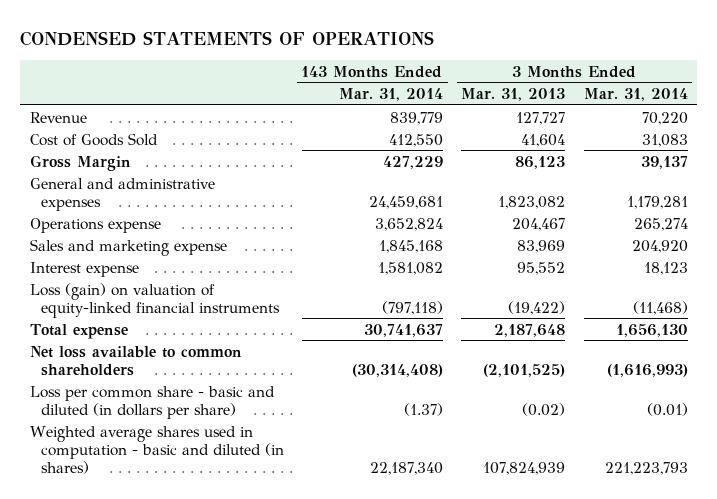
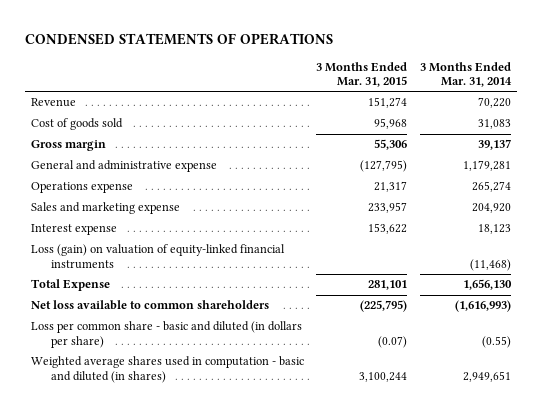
- | 143 Months Ended Mar. 31, 2014 | 3 Months Ended Mar. 31, 2013 | 3 Months Ended Mar. 31, 2014
+ | 3 Months Ended Mar. 31, 2015 | 3 Months Ended Mar. 31, 2014
- Cost of Goods Sold | 412,550 | 41,604 | 31,083
- Gross Margin | 427,229 | 86,123 | 39,137
- General and administrative expenses | 24,459,681 | 1,823,082 | 1,179,281
+ Cost of goods sold | 95,968 | 31,083
+ Gross margin | 55,306 | 39,137
+ General and administrative expense | (127,795) | 1,179,281
- Total expense | 30,741,637 | 2,187,648 | 1,656,130
+ Total Expense | 281,101 | 1,656,130
- Loss per common share - basic and diluted (in dollars per share) | (1.37) | (0.02) | (0.01)
- Weighted average shares used in computation - basic and diluted (in shares) | 22,187,340 | 107,824,939 | 221,223,793
+ Loss per common share - basic and diluted (in dollars per share) | (0.07) | (0.55)
+ Weighted average shares used in computation - basic and diluted (in shares) | 3,100,244 | 2,949,651

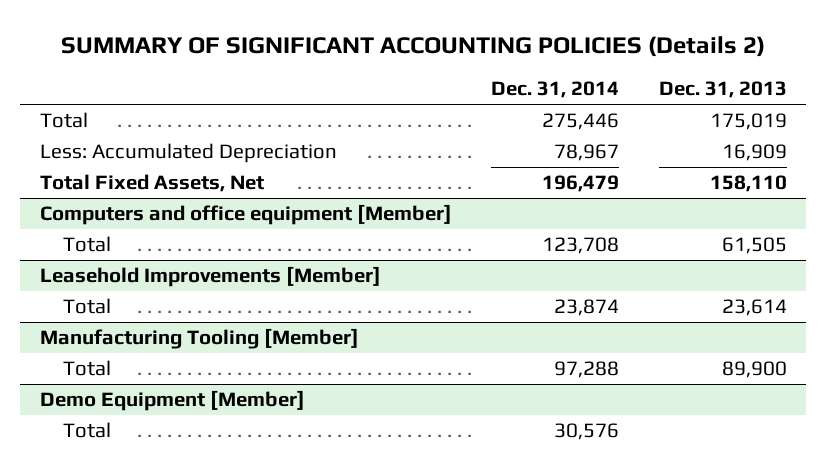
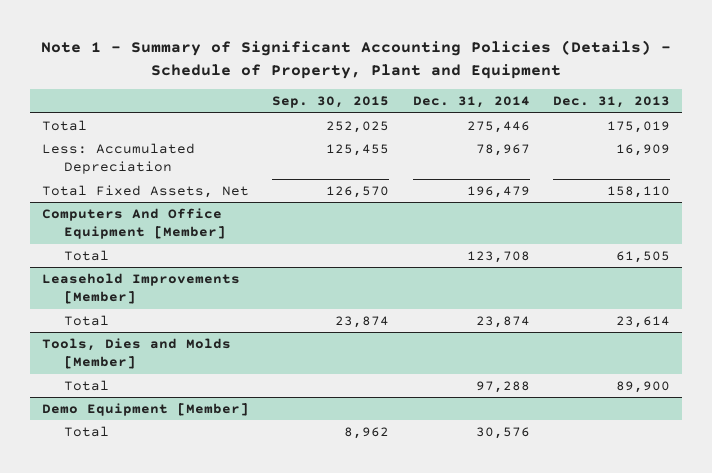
- SUMMARY OF SIGNIFICANT ACCOUNTING POLICIES (Details 2)
+ Note 1 - Summary of Significant Accounting Policies (Details) - Schedule of Property, Plant and Equipment
- | Dec. 31, 2014 | Dec. 31, 2013
+ | Sep. 30, 2015 | Dec. 31, 2014 | Dec. 31, 2013
- Computers and office equipment [Member]
+ Computers And Office Equipment [Member]
- Manufacturing Tooling [Member]
+ Tools, Dies and Molds [Member]

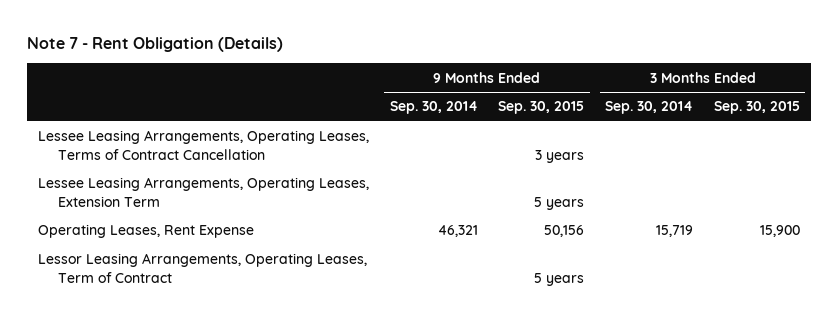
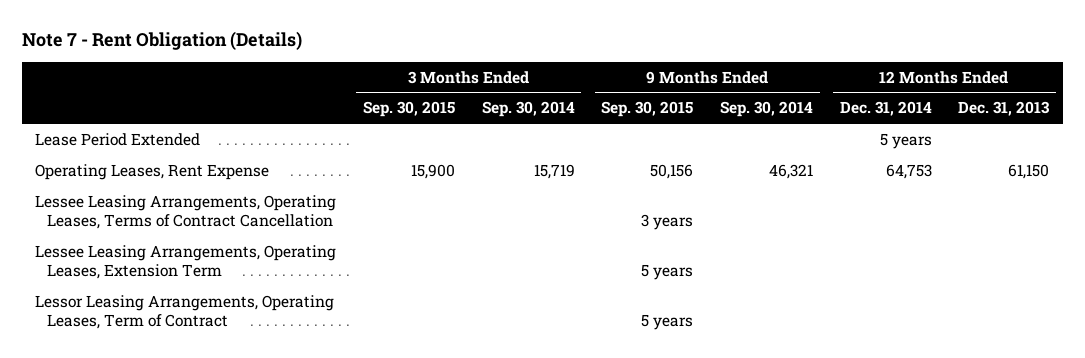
- | 9 Months Ended Sep. 30, 2014 | 9 Months Ended Sep. 30, 2015 | 3 Months Ended Sep. 30, 2014 | 3 Months Ended Sep. 30, 2015
+ | 3 Months Ended Sep. 30, 2015 | 3 Months Ended Sep. 30, 2014 | 9 Months Ended Sep. 30, 2015 | 9 Months Ended Sep. 30, 2014 | 12 Months Ended Dec. 31, 2014 | 12 Months Ended Dec. 31, 2013
+ Lease Period Extended | | | | | 5 years |
moved up: Operating Leases, Rent Expense | 15,900 | 15,719 | 50,156 | 46,321 | 64,753 | 61,150

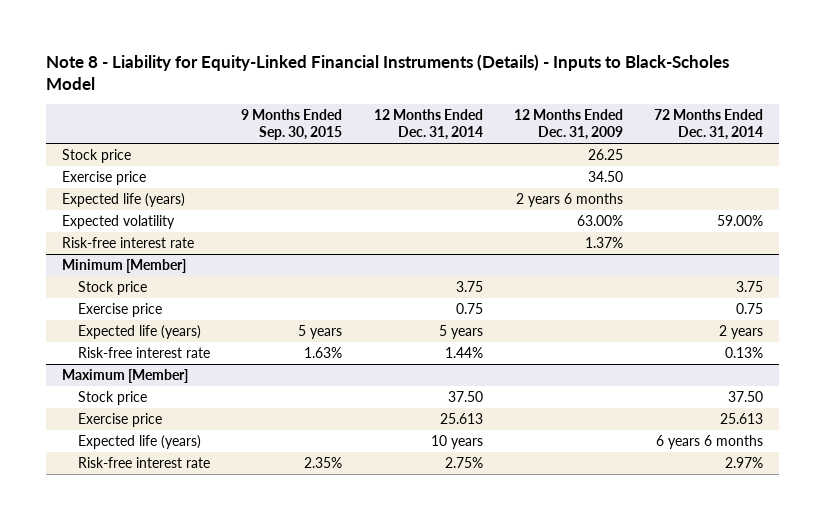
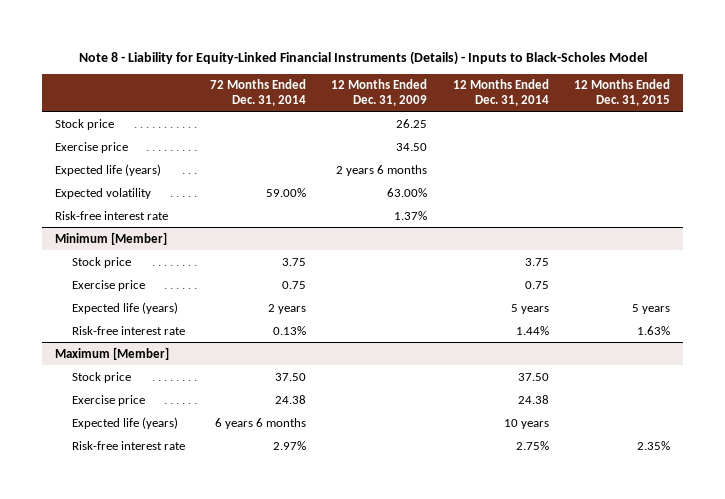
- | 9 Months Ended Sep. 30, 2015 | 12 Months Ended Dec. 31, 2014 | 12 Months Ended Dec. 31, 2009 | 72 Months Ended Dec. 31, 2014
+ | 72 Months Ended Dec. 31, 2014 | 12 Months Ended Dec. 31, 2009 | 12 Months Ended Dec. 31, 2014 | 12 Months Ended Dec. 31, 2015
@ Maximum [Member]
- Exercise price | | 25.613 | | 25.613
+ Exercise price | 24.38 | | 24.38 |

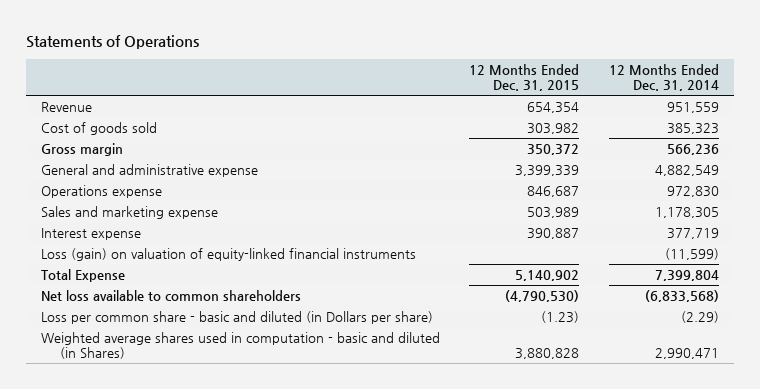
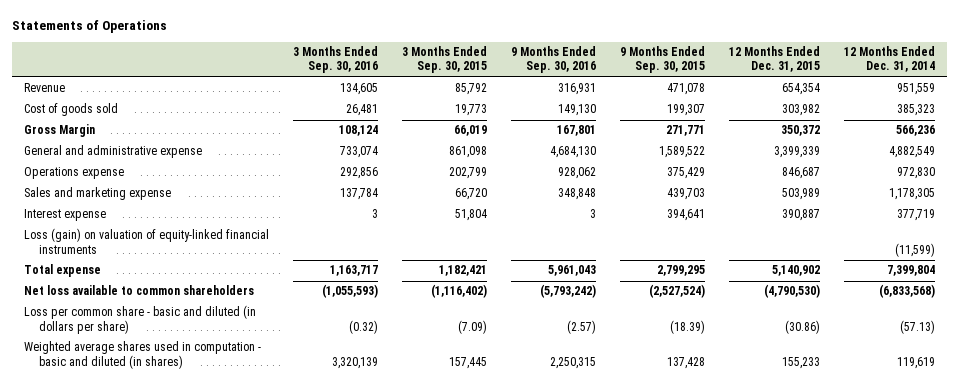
- | 12 Months Ended Dec. 31, 2015 | 12 Months Ended Dec. 31, 2014
+ | 3 Months Ended Sep. 30, 2016 | 3 Months Ended Sep. 30, 2015 | 9 Months Ended Sep. 30, 2016 | 9 Months Ended Sep. 30, 2015 | 12 Months Ended Dec. 31, 2015 | 12 Months Ended Dec. 31, 2014
- Gross margin | 350,372 | 566,236
+ Gross Margin | 108,124 | 66,019 | 167,801 | 271,771 | 350,372 | 566,236
- Total Expense | 5,140,902 | 7,399,804
+ Total expense | 1,163,717 | 1,182,421 | 5,961,043 | 2,799,295 | 5,140,902 | 7,399,804
- Loss per common share - basic and diluted (in Dollars per share) | (1.23) | (2.29)
- Weighted average shares used in computation - basic and diluted (in Shares) | 3,880,828 | 2,990,471
+ Loss per common share - basic and diluted (in dollars per share) | (0.32) | (7.09) | (2.57) | (18.39) | (30.86) | (57.13)
+ Weighted average shares used in computation - basic and diluted (in shares) | 3,320,139 | 157,445 | 2,250,315 | 137,428 | 155,233 | 119,619

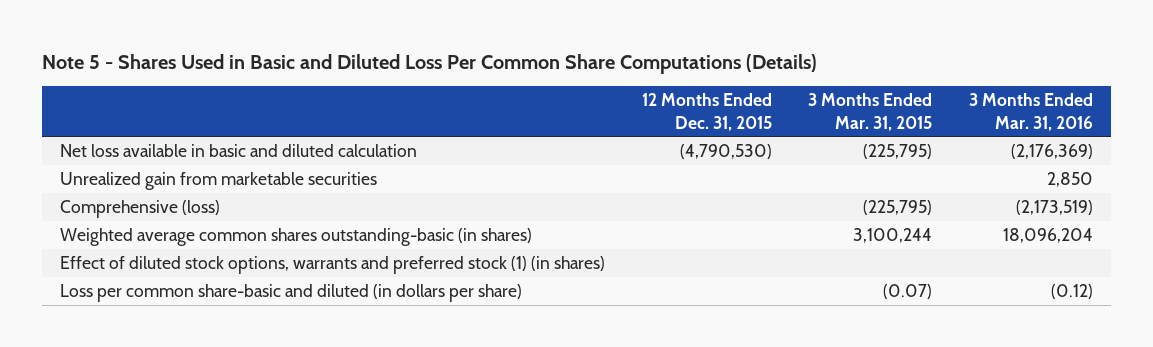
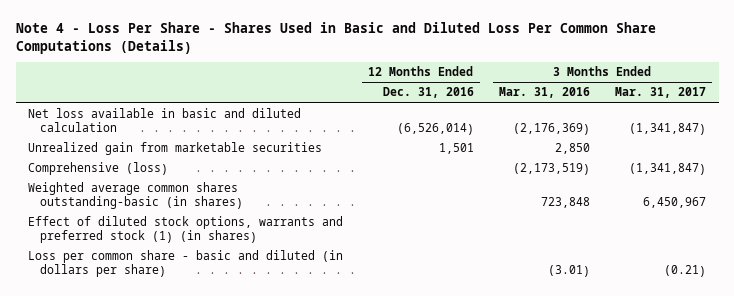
- Note 5 - Shares Used in Basic and Diluted Loss Per Common Share Computations (Details)
+ Note 4 - Loss Per Share - Shares Used in Basic and Diluted Loss Per Common Share Computations (Details)
- | 12 Months Ended Dec. 31, 2015 | 3 Months Ended Mar. 31, 2015 | 3 Months Ended Mar. 31, 2016
+ | 12 Months Ended Dec. 31, 2016 | 3 Months Ended Mar. 31, 2016 | 3 Months Ended Mar. 31, 2017
- Weighted average common shares outstanding-basic (in shares) | | 3,100,244 | 18,096,204
+ Weighted average common shares outstanding-basic (in shares) | | 723,848 | 6,450,967
- Loss per common share-basic and diluted (in dollars per share) | | (0.07) | (0.12)
+ Loss per common share - basic and diluted (in dollars per share) | | (3.01) | (0.21)

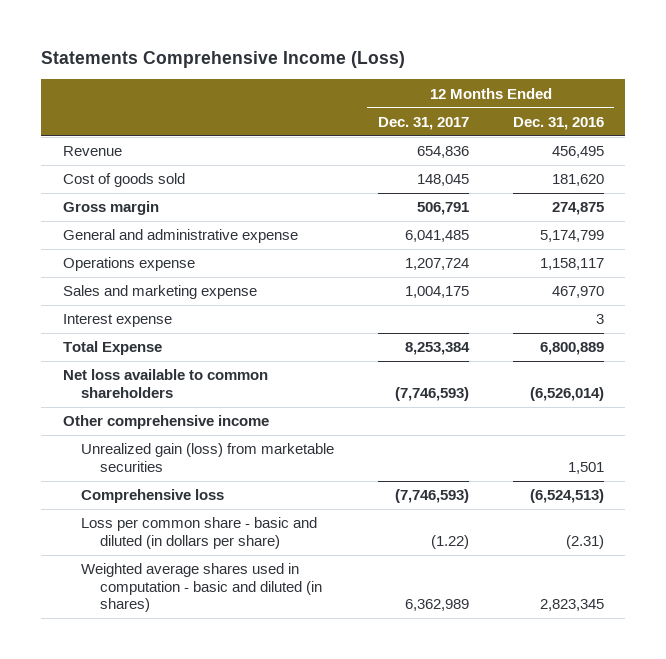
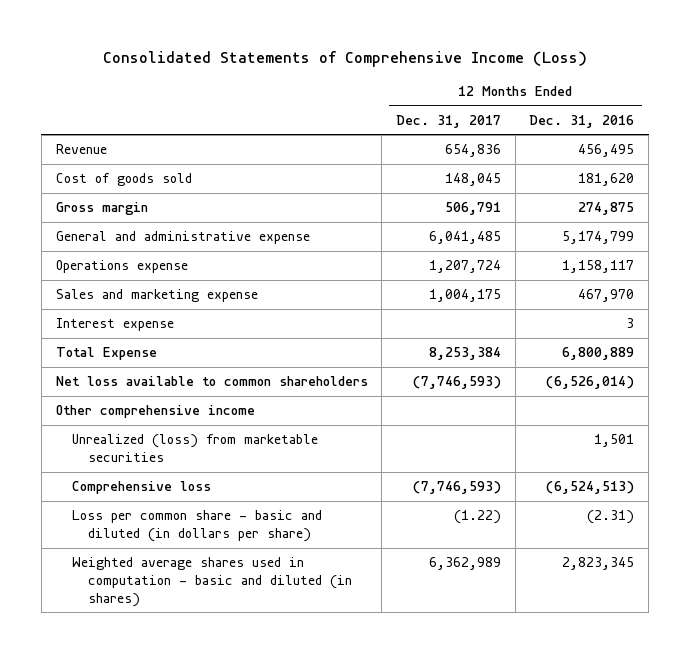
- Statements Comprehensive Income (Loss)
+ Consolidated Statements of Comprehensive Income (Loss)
- Unrealized gain (loss) from marketable securities | | 1,501
+ Unrealized (loss) from marketable securities | | 1,501

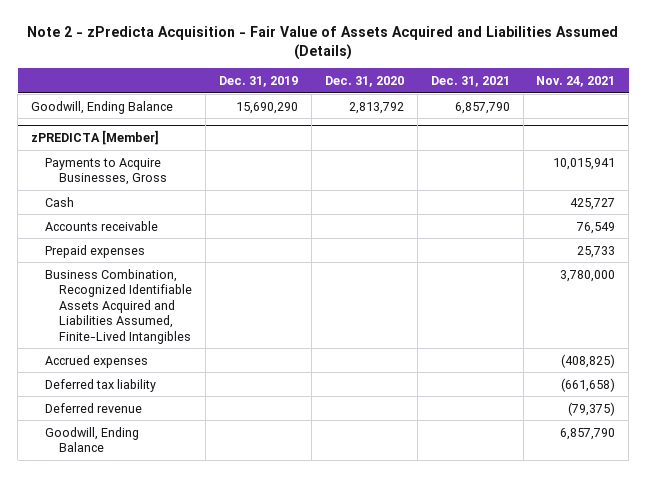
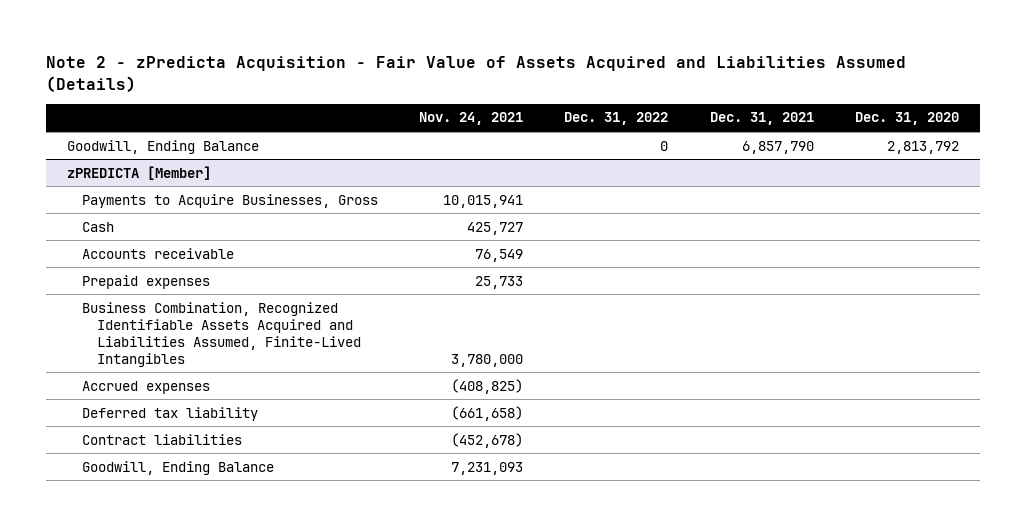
- | Dec. 31, 2019 | Dec. 31, 2020 | Dec. 31, 2021 | Nov. 24, 2021
+ | Nov. 24, 2021 | Dec. 31, 2022 | Dec. 31, 2021 | Dec. 31, 2020
@ zPREDICTA [Member]
- Deferred revenue | | | | (79,375)
- Goodwill, Ending Balance | | | | 6,857,790
+ Contract liabilities | (452,678) | | |
+ Goodwill, Ending Balance | 7,231,093 | | |

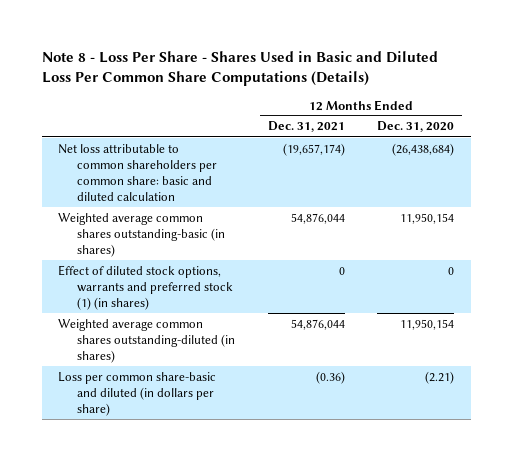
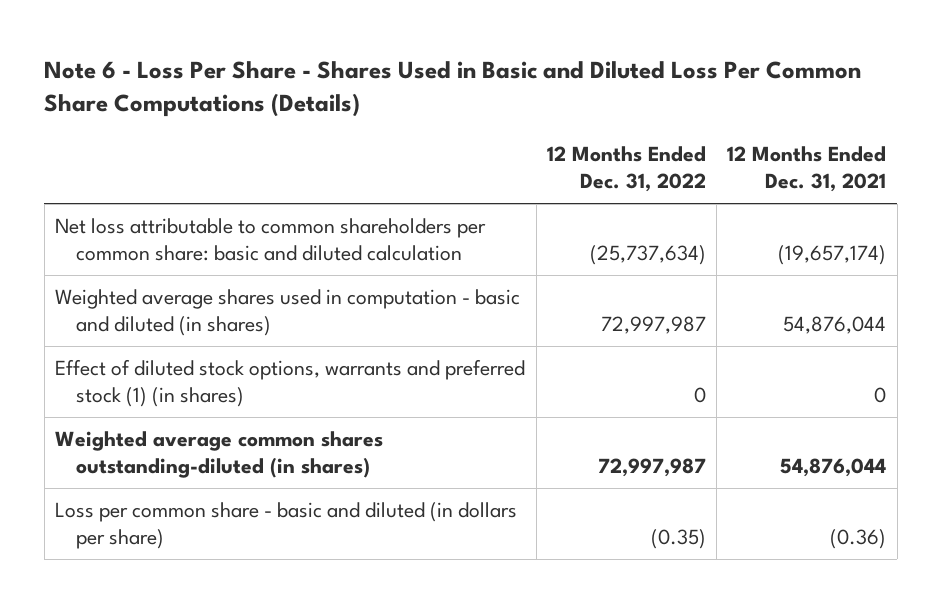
- Note 8 - Loss Per Share - Shares Used in Basic and Diluted Loss Per Common Share Computations (Details)
+ Note 6 - Loss Per Share - Shares Used in Basic and Diluted Loss Per Common Share Computations (Details)
- | 12 Months Ended Dec. 31, 2021 | 12 Months Ended Dec. 31, 2020
+ | 12 Months Ended Dec. 31, 2022 | 12 Months Ended Dec. 31, 2021
- Weighted average common shares outstanding-basic (in shares) | 54,876,044 | 11,950,154
+ Weighted average shares used in computation - basic and diluted (in shares) | 72,997,987 | 54,876,044
- Loss per common share-basic and diluted (in dollars per share) | (0.36) | (2.21)
+ Loss per common share - basic and diluted (in dollars per share) | (0.35) | (0.36)

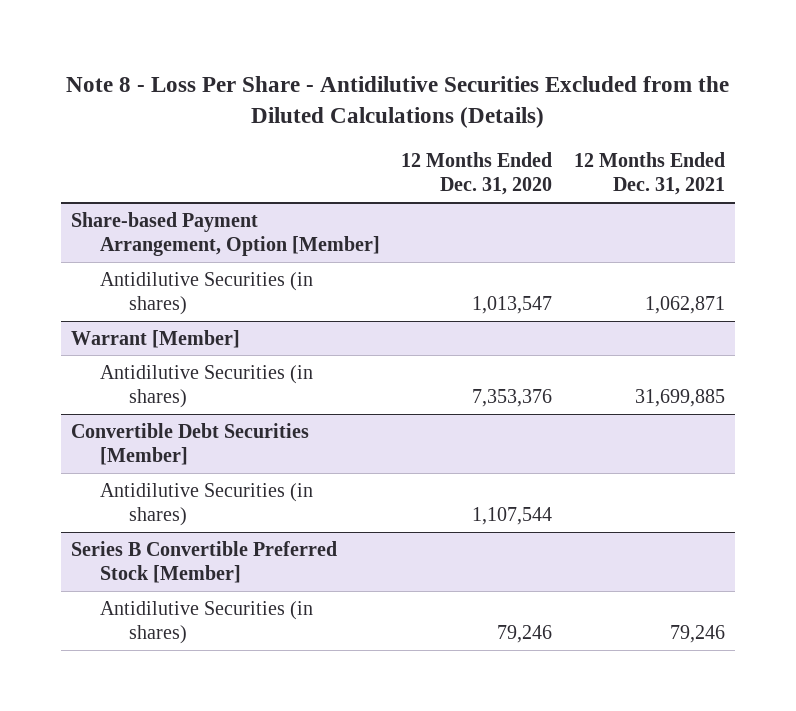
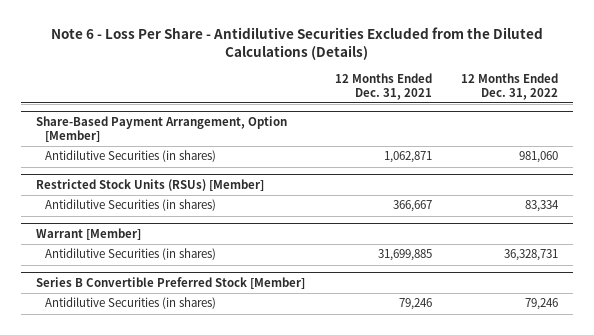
- Note 8 - Loss Per Share - Antidilutive Securities Excluded from the Diluted Calculations (Details)
+ Note 6 - Loss Per Share - Antidilutive Securities Excluded from the Diluted Calculations (Details)
- | 12 Months Ended Dec. 31, 2020 | 12 Months Ended Dec. 31, 2021
+ | 12 Months Ended Dec. 31, 2021 | 12 Months Ended Dec. 31, 2022
- Share-based Payment Arrangement, Option [Member]
+ Share-Based Payment Arrangement, Option [Member]
+ Restricted Stock Units (RSUs) [Member]
+ Antidilutive Securities (in shares) | 366,667 | 83,334
- Convertible Debt Securities [Member]
- Antidilutive Securities (in shares) | 1,107,544 |

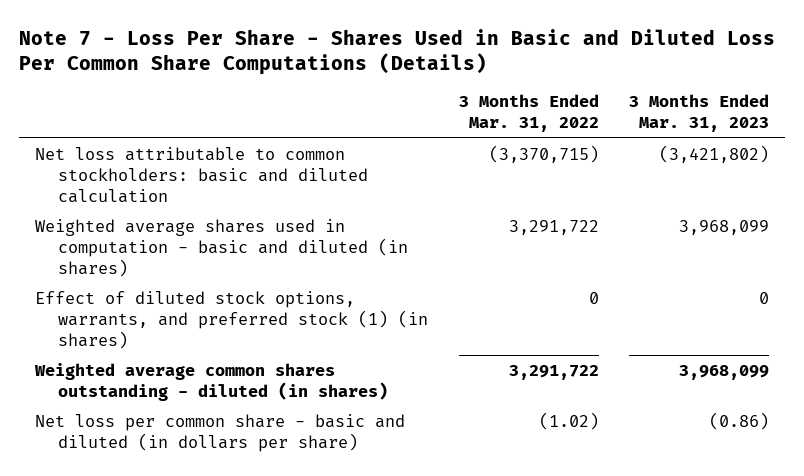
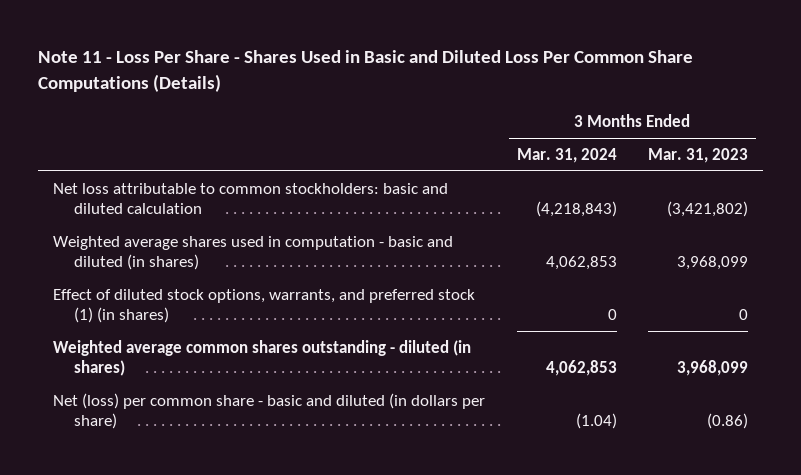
- Note 7 - Loss Per Share - Shares Used in Basic and Diluted Loss Per Common Share Computations (Details)
+ Note 11 - Loss Per Share - Shares Used in Basic and Diluted Loss Per Common Share Computations (Details)
- | 3 Months Ended Mar. 31, 2022 | 3 Months Ended Mar. 31, 2023
+ | 3 Months Ended Mar. 31, 2024 | 3 Months Ended Mar. 31, 2023
- Net loss per common share - basic and diluted (in dollars per share) | (1.02) | (0.86)
+ Net (loss) per common share - basic and diluted (in dollars per share) | (1.04) | (0.86)

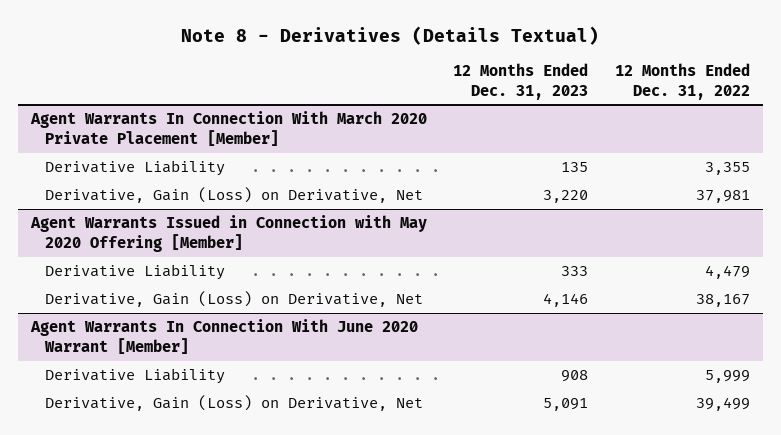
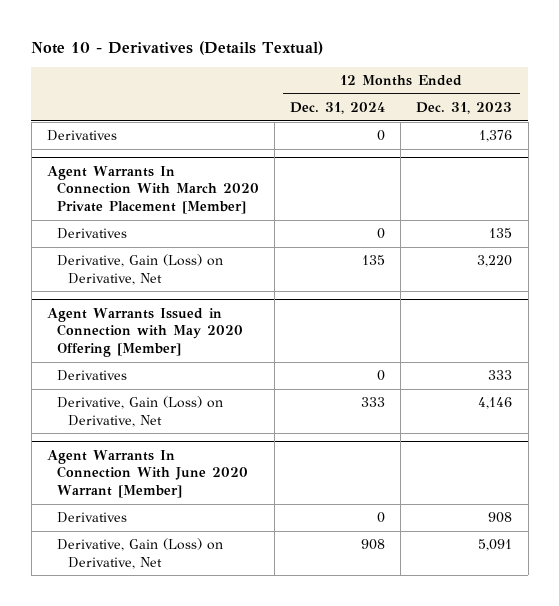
- Note 8 - Derivatives (Details Textual)
+ Note 10 - Derivatives (Details Textual)
- | 12 Months Ended Dec. 31, 2023 | 12 Months Ended Dec. 31, 2022
+ | 12 Months Ended Dec. 31, 2024 | 12 Months Ended Dec. 31, 2023
+ Derivatives | 0 | 1,376
@ Agent Warrants In Connection With March 2020 Private Placement [Member]
- Derivative Liability | 135 | 3,355
+ Derivatives | 0 | 135
@ Agent Warrants Issued in Connection with May 2020 Offering [Member]
- Derivative Liability | 333 | 4,479
+ Derivatives | 0 | 333
@ Agent Warrants In Connection With June 2020 Warrant [Member]
- Derivative Liability | 908 | 5,999
+ Derivatives | 0 | 908

